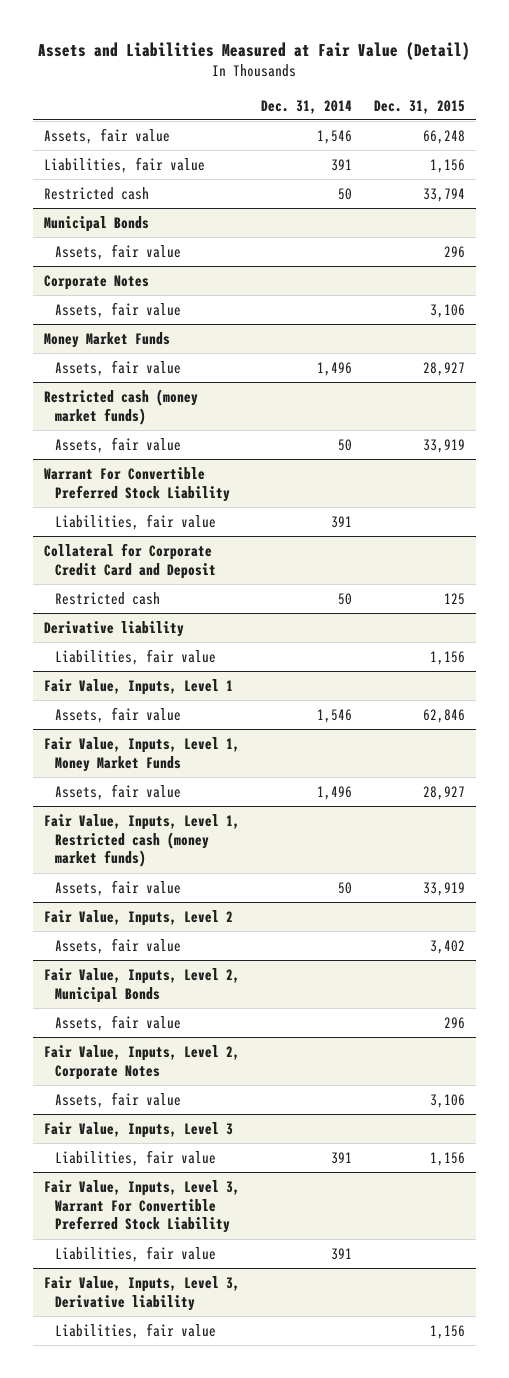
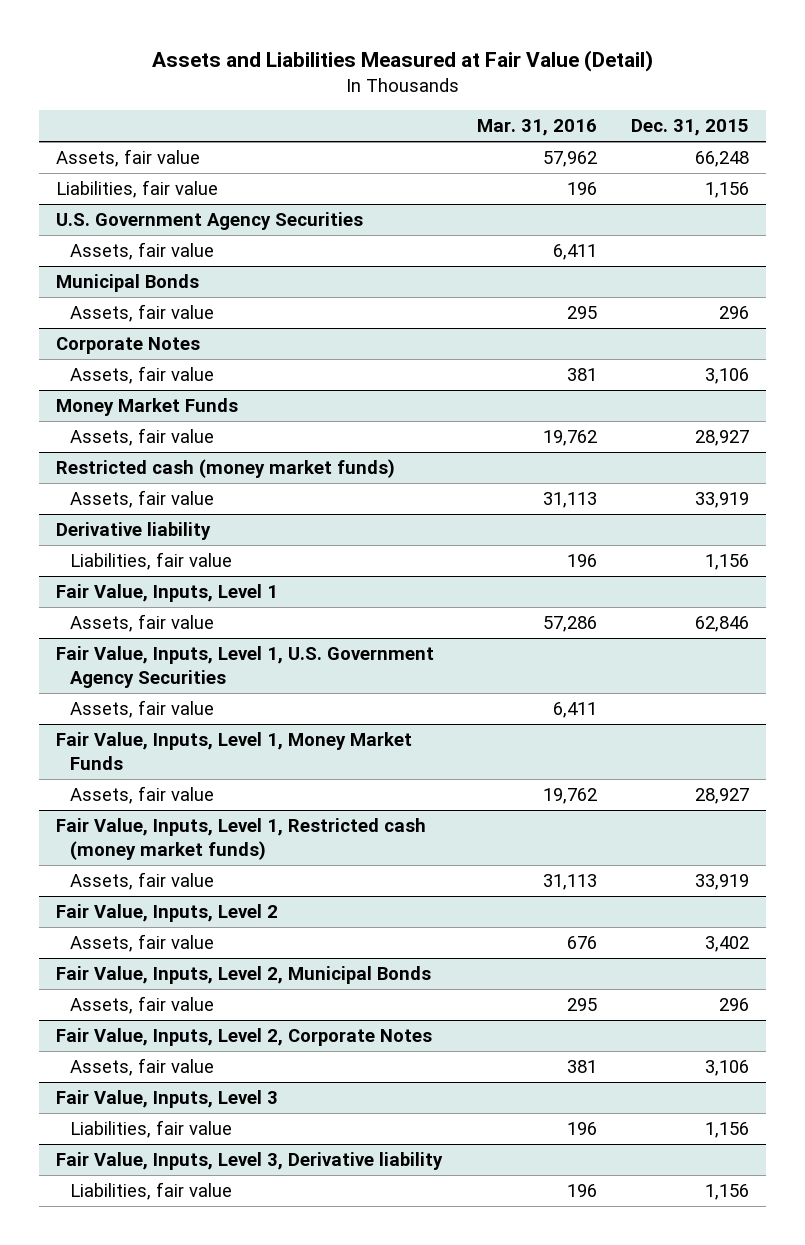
- | Dec. 31, 2014 | Dec. 31, 2015
+ | Mar. 31, 2016 | Dec. 31, 2015
- Restricted cash | 50 | 33,794
+ U.S. Government Agency Securities
+ Assets, fair value | 6,411 |
- Warrant For Convertible Preferred Stock Liability
- Liabilities, fair value | 391 |
- Collateral for Corporate Credit Card and Deposit
- Restricted cash | 50 | 125
+ Fair Value, Inputs, Level 1, U.S. Government Agency Securities
+ Assets, fair value | 6,411 |
- Fair Value, Inputs, Level 3, Warrant For Convertible Preferred Stock Liability
- Liabilities, fair value | 391 |

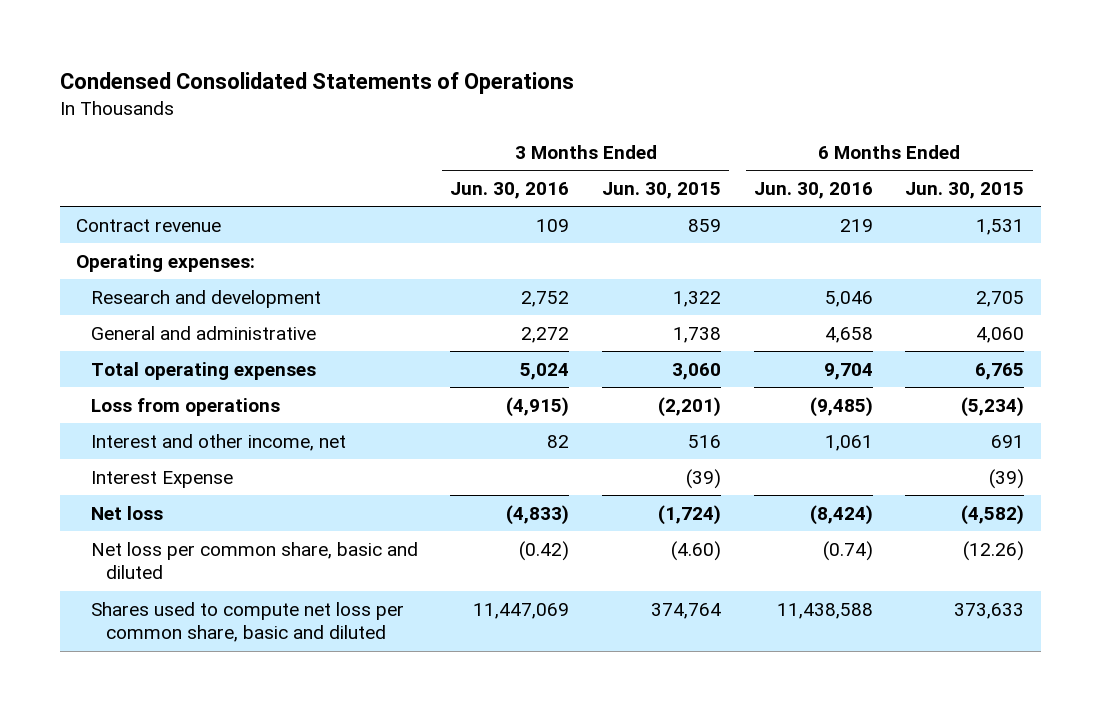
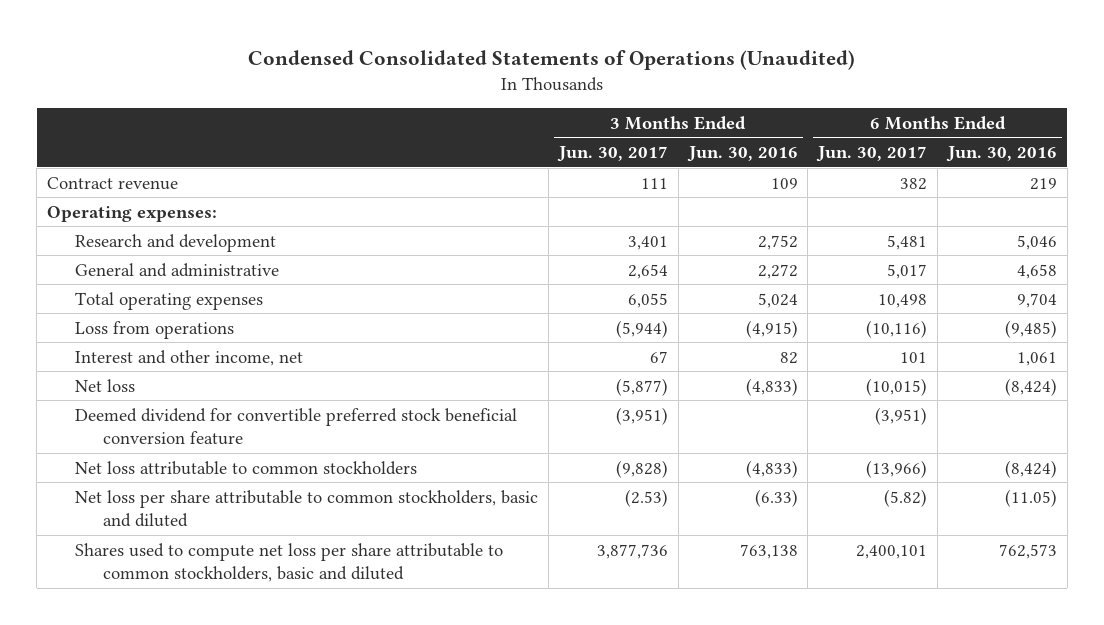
- Condensed Consolidated Statements of Operations
+ Condensed Consolidated Statements of Operations (Unaudited)
- | 3 Months Ended Jun. 30, 2016 | 3 Months Ended Jun. 30, 2015 | 6 Months Ended Jun. 30, 2016 | 6 Months Ended Jun. 30, 2015
+ | 3 Months Ended Jun. 30, 2017 | 3 Months Ended Jun. 30, 2016 | 6 Months Ended Jun. 30, 2017 | 6 Months Ended Jun. 30, 2016
- Interest Expense | | (39) | | (39)
- Net loss per common share, basic and diluted | (0.42) | (4.60) | (0.74) | (12.26)
- Shares used to compute net loss per common share, basic and diluted | 11,447,069 | 374,764 | 11,438,588 | 373,633
+ Deemed dividend for convertible preferred stock beneficial conversion feature | (3,951) | | (3,951) |
+ Net loss attributable to common stockholders | (9,828) | (4,833) | (13,966) | (8,424)
+ Net loss per share attributable to common stockholders, basic and diluted | (2.53) | (6.33) | (5.82) | (11.05)
+ Shares used to compute net loss per share attributable to common stockholders, basic and diluted | 3,877,736 | 763,138 | 2,400,101 | 762,573

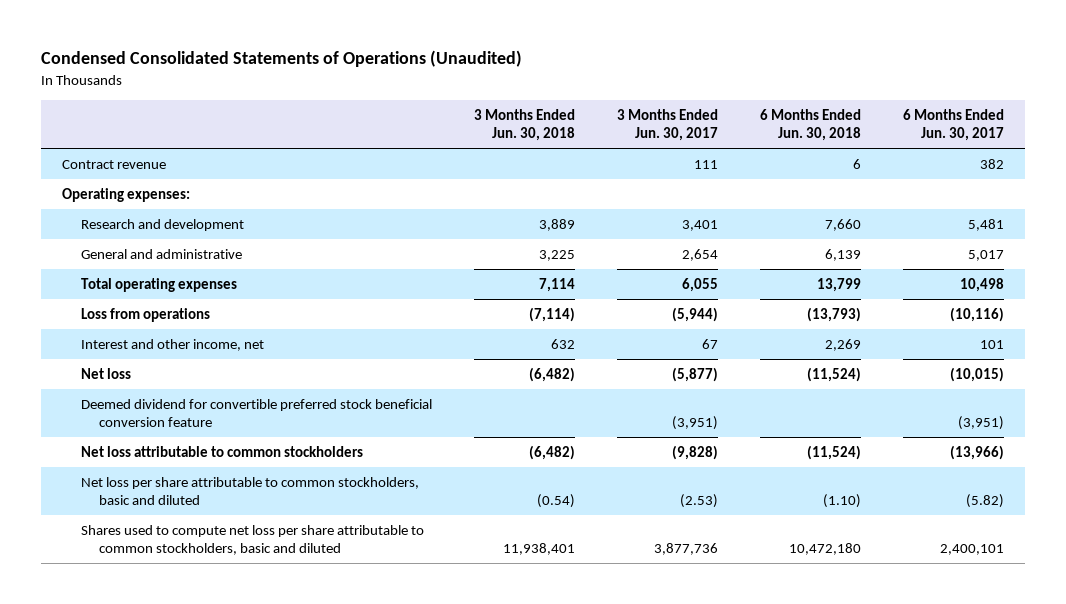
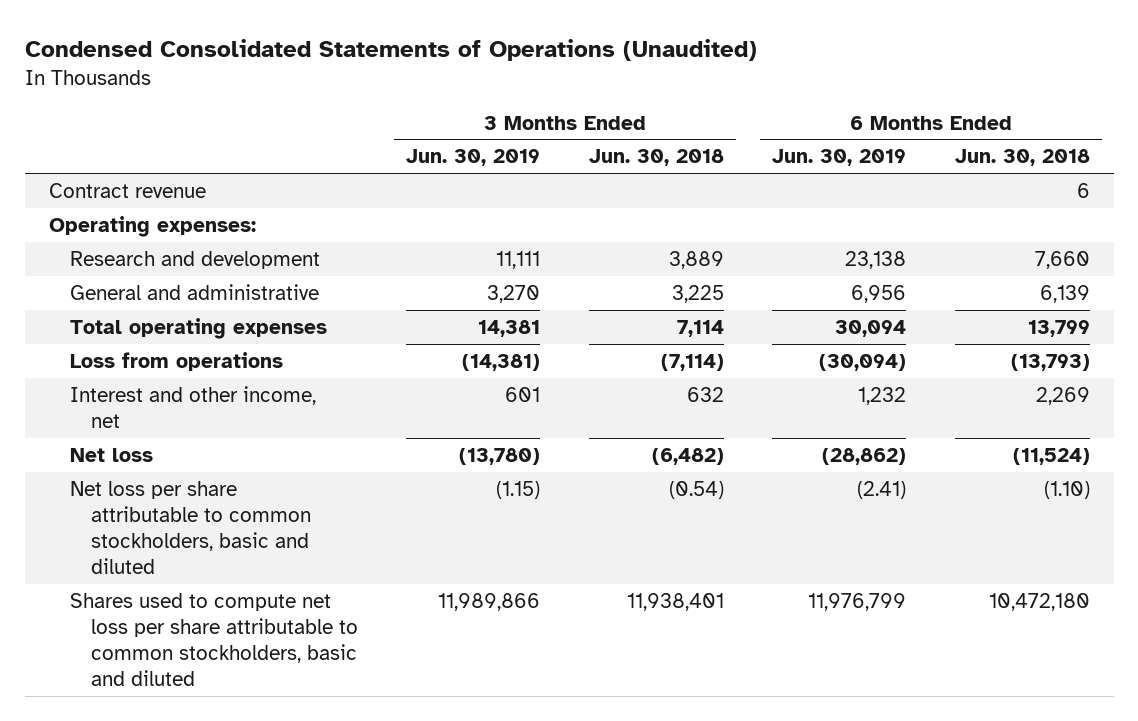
- | 3 Months Ended Jun. 30, 2018 | 3 Months Ended Jun. 30, 2017 | 6 Months Ended Jun. 30, 2018 | 6 Months Ended Jun. 30, 2017
+ | 3 Months Ended Jun. 30, 2019 | 3 Months Ended Jun. 30, 2018 | 6 Months Ended Jun. 30, 2019 | 6 Months Ended Jun. 30, 2018
- Deemed dividend for convertible preferred stock beneficial conversion feature | | (3,951) | | (3,951)
- Net loss attributable to common stockholders | (6,482) | (9,828) | (11,524) | (13,966)

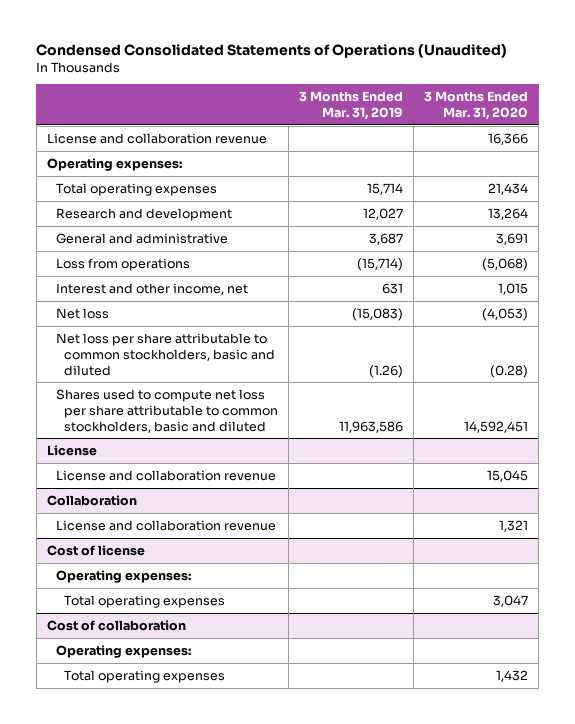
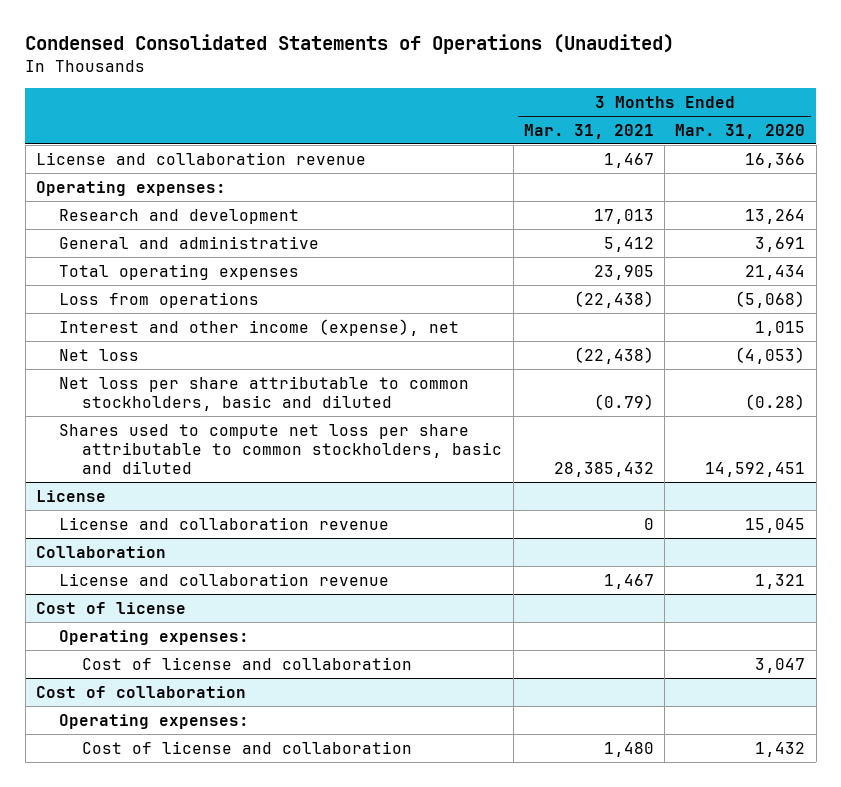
- | 3 Months Ended Mar. 31, 2019 | 3 Months Ended Mar. 31, 2020
+ | 3 Months Ended Mar. 31, 2021 | 3 Months Ended Mar. 31, 2020
moved down: Total operating expenses | 23,905 | 21,434
- Interest and other income, net | 631 | 1,015
+ Interest and other income (expense), net | | 1,015
@ Cost of license
- Total operating expenses | | 3,047
+ Cost of license and collaboration | | 3,047
@ Cost of collaboration
- Total operating expenses | | 1,432
+ Cost of license and collaboration | 1,480 | 1,432

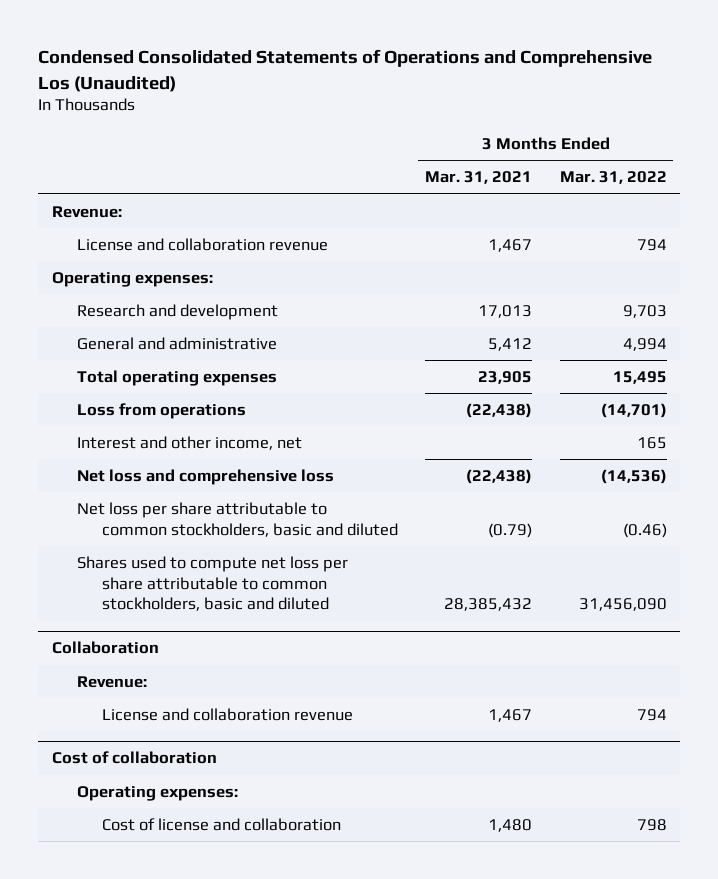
- Condensed Consolidated Statements of Operations (Unaudited)
+ Condensed Consolidated Statements of Operations and Comprehensive Los (Unaudited)
- | 3 Months Ended Mar. 31, 2021 | 3 Months Ended Mar. 31, 2020
+ | 3 Months Ended Mar. 31, 2021 | 3 Months Ended Mar. 31, 2022
+ Revenue:
- Interest and other income (expense), net | | 1,015
- Net loss | (22,438) | (4,053)
+ Interest and other income, net | | 165
+ Net loss and comprehensive loss | (22,438) | (14,536)
- License
- License and collaboration revenue | 0 | 15,045
@ Collaboration
+ Revenue:
- Cost of license
- Operating expenses:
- Cost of license and collaboration | | 3,047

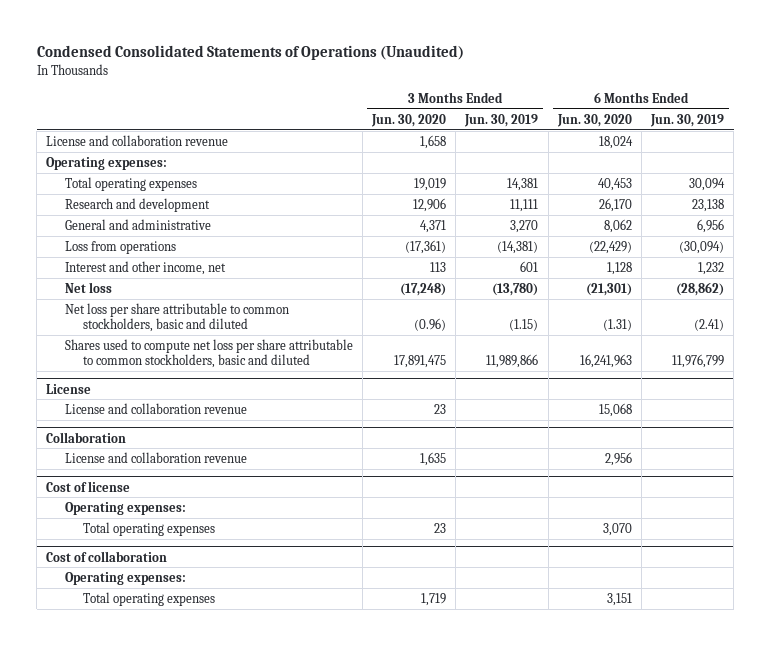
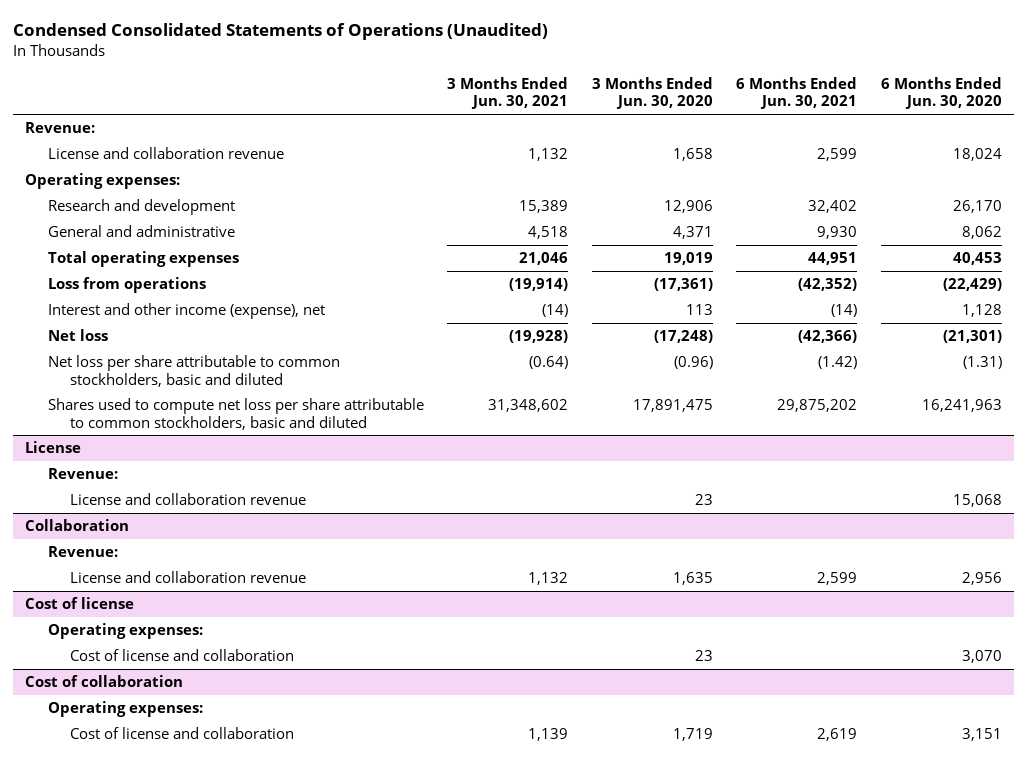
- | 3 Months Ended Jun. 30, 2020 | 3 Months Ended Jun. 30, 2019 | 6 Months Ended Jun. 30, 2020 | 6 Months Ended Jun. 30, 2019
+ | 3 Months Ended Jun. 30, 2021 | 3 Months Ended Jun. 30, 2020 | 6 Months Ended Jun. 30, 2021 | 6 Months Ended Jun. 30, 2020
+ Revenue:
moved down: Total operating expenses | 21,046 | 19,019 | 44,951 | 40,453
- Interest and other income, net | 113 | 601 | 1,128 | 1,232
+ Interest and other income (expense), net | (14) | 113 | (14) | 1,128
@ License
+ Revenue:
@ Collaboration
+ Revenue:
@ Cost of license
- Total operating expenses | 23 | | 3,070 |
+ Cost of license and collaboration | | 23 | | 3,070
@ Cost of collaboration
- Total operating expenses | 1,719 | | 3,151 |
+ Cost of license and collaboration | 1,139 | 1,719 | 2,619 | 3,151

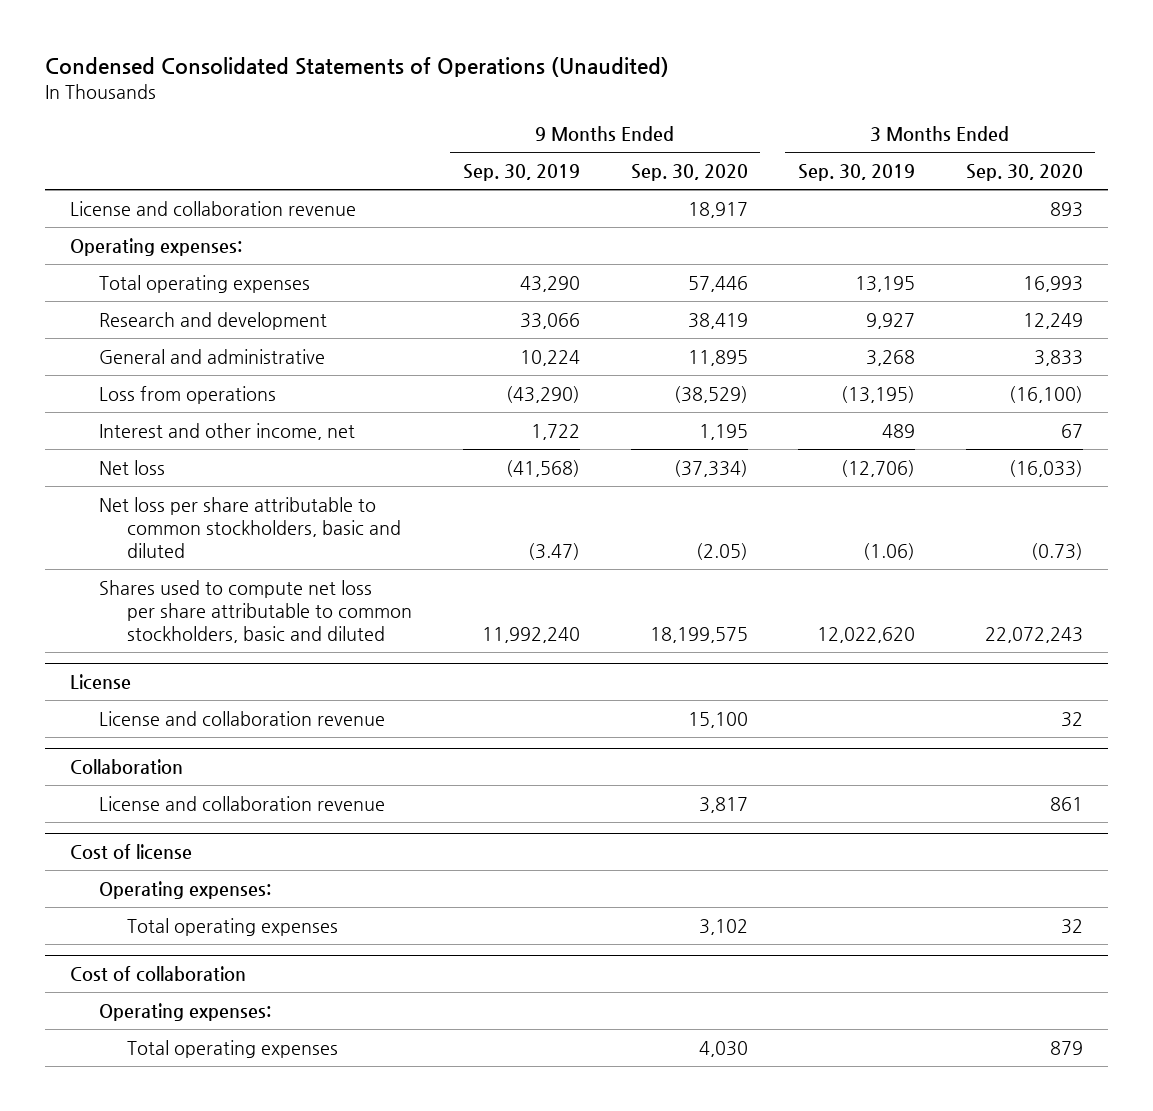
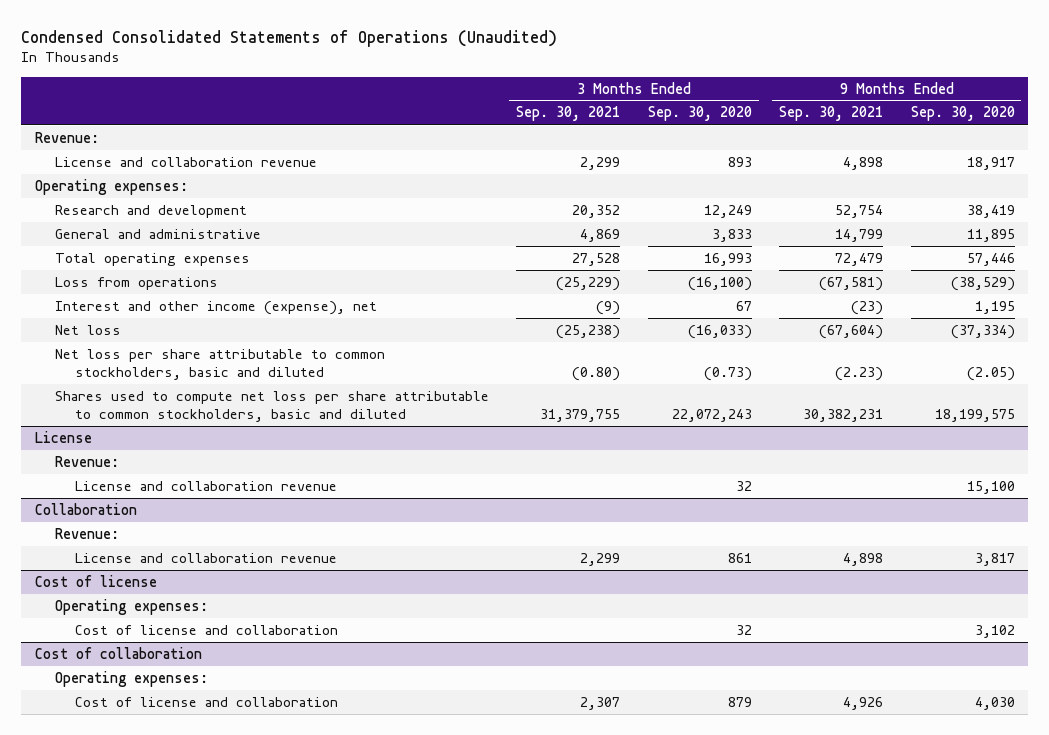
- | 9 Months Ended Sep. 30, 2019 | 9 Months Ended Sep. 30, 2020 | 3 Months Ended Sep. 30, 2019 | 3 Months Ended Sep. 30, 2020
+ | 3 Months Ended Sep. 30, 2021 | 3 Months Ended Sep. 30, 2020 | 9 Months Ended Sep. 30, 2021 | 9 Months Ended Sep. 30, 2020
+ Revenue:
moved down: Total operating expenses | 27,528 | 16,993 | 72,479 | 57,446
- Interest and other income, net | 1,722 | 1,195 | 489 | 67
+ Interest and other income (expense), net | (9) | 67 | (23) | 1,195
@ License
+ Revenue:
@ Collaboration
+ Revenue:
@ Cost of license
- Total operating expenses | | 3,102 | | 32
+ Cost of license and collaboration | | 32 | | 3,102
@ Cost of collaboration
- Total operating expenses | | 4,030 | | 879
+ Cost of license and collaboration | 2,307 | 879 | 4,926 | 4,030

